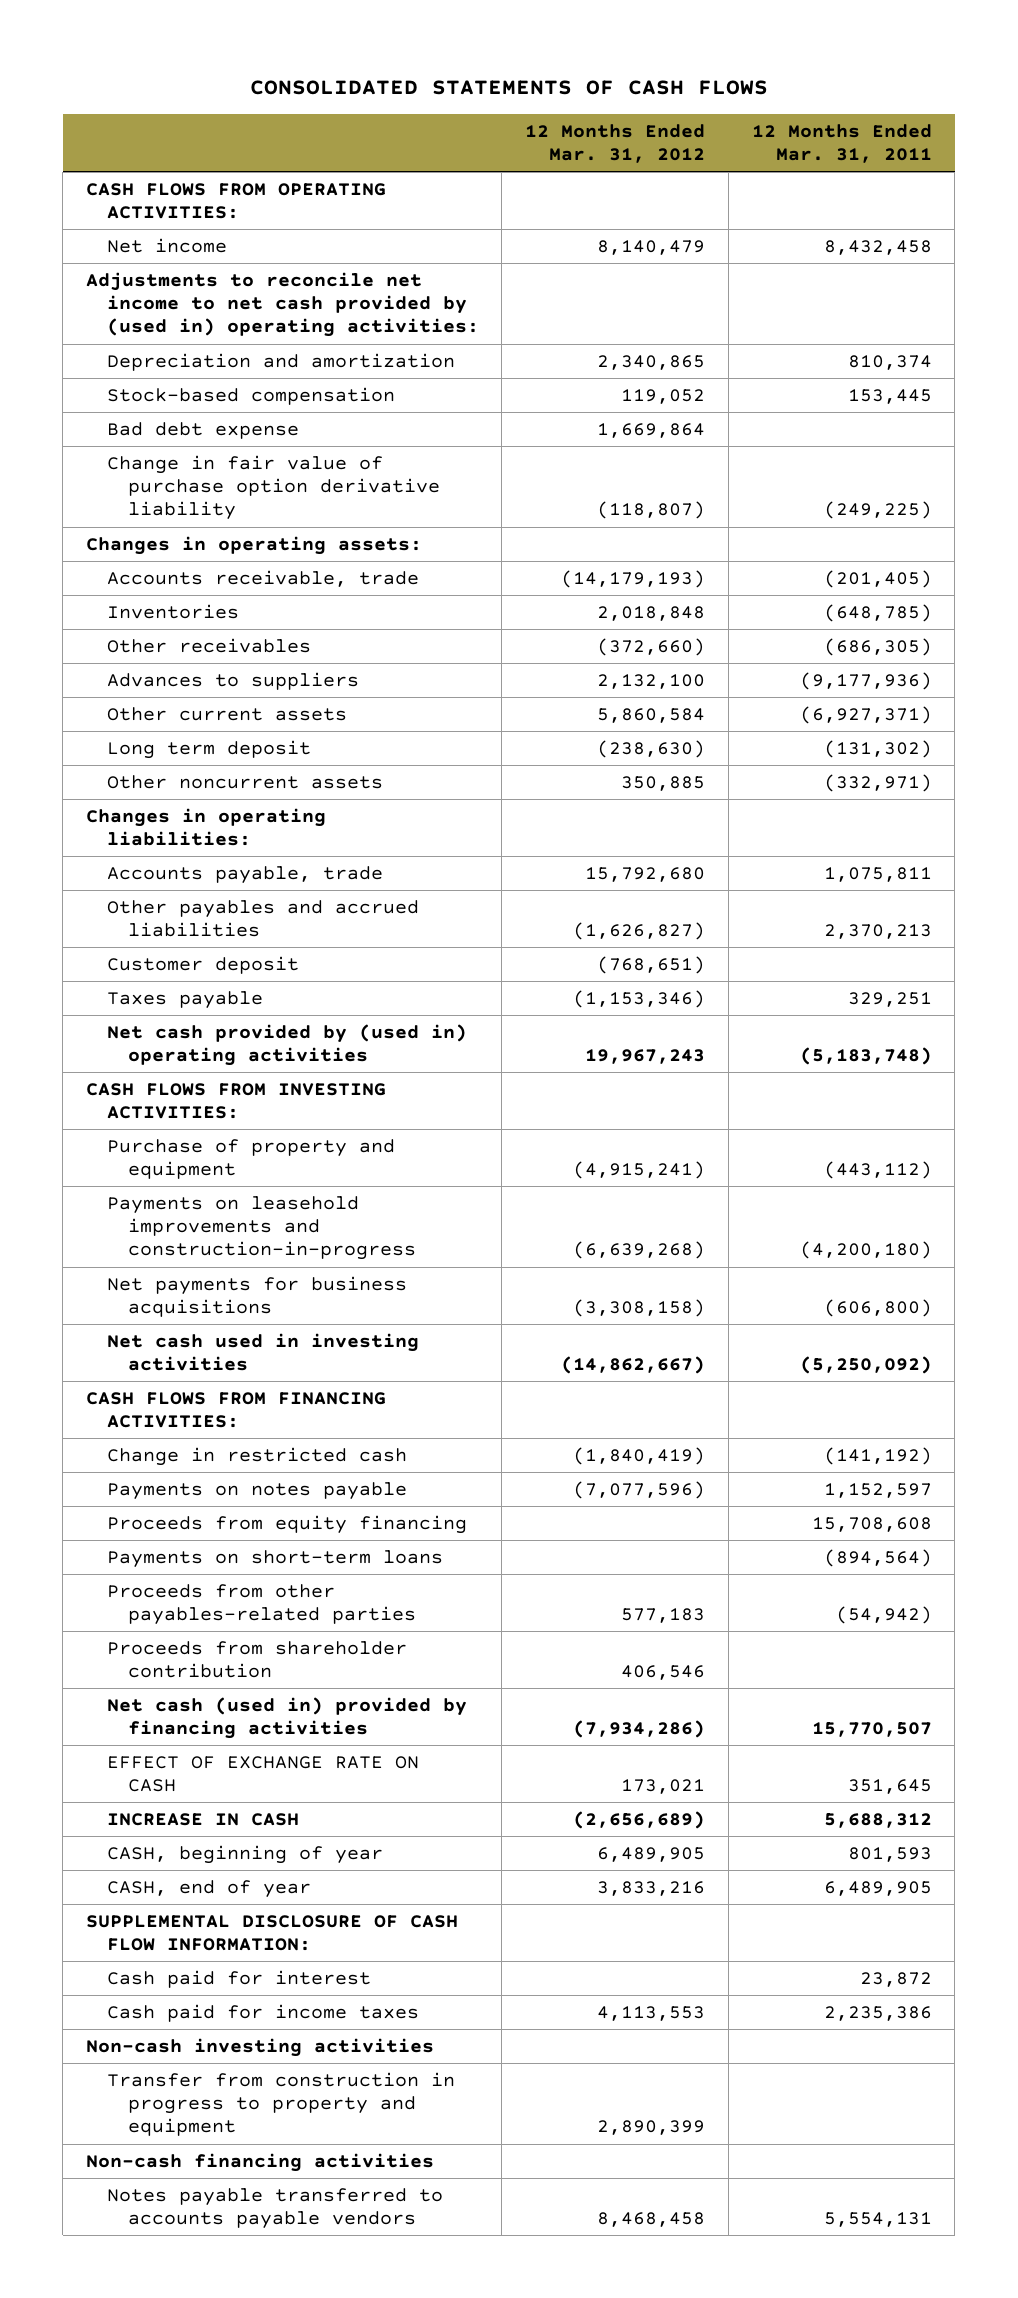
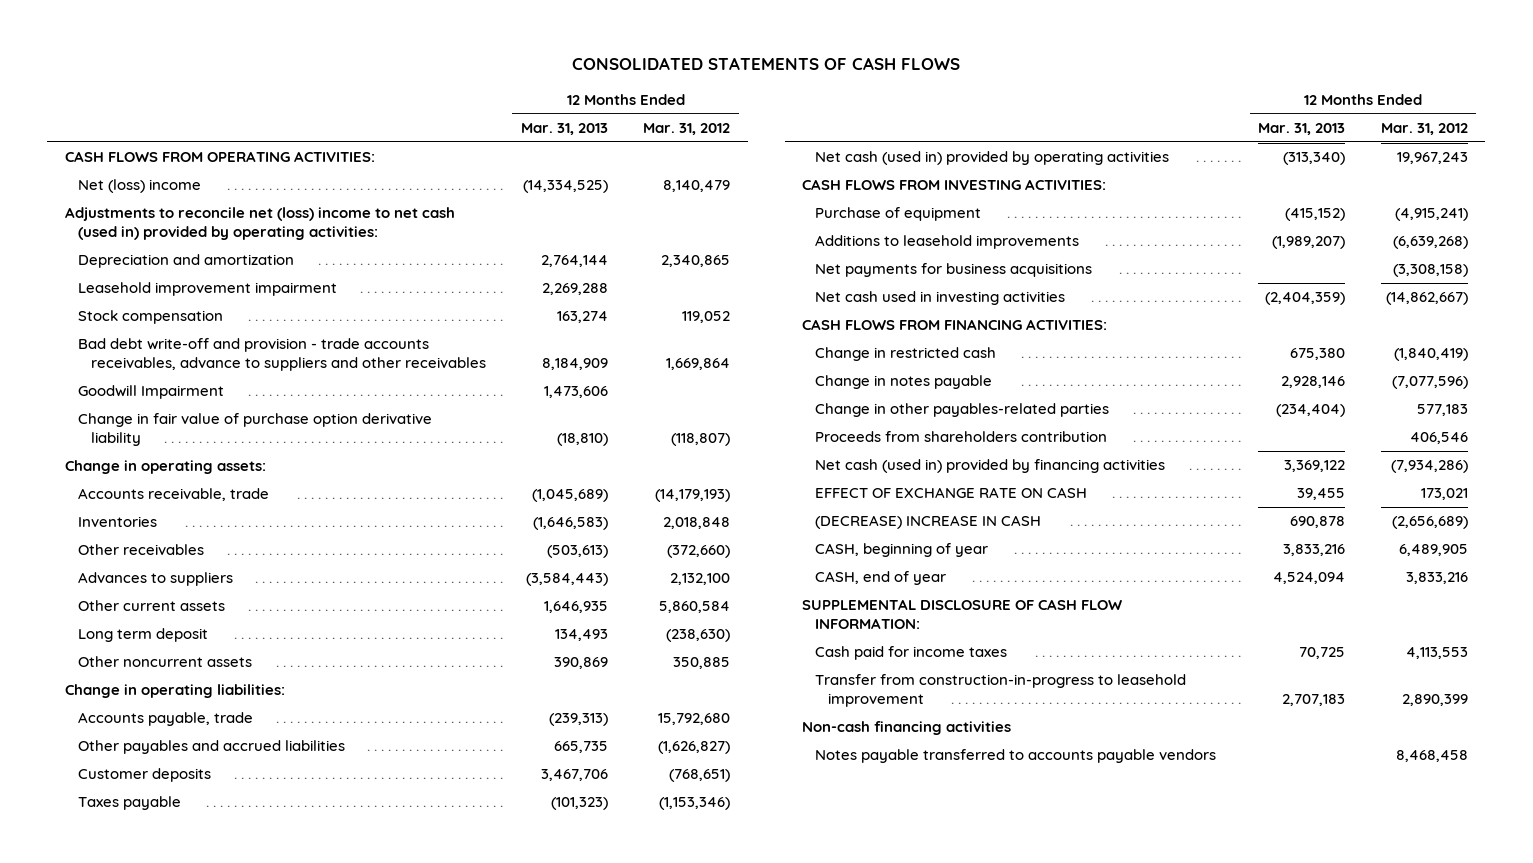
- | 12 Months Ended Mar. 31, 2012 | 12 Months Ended Mar. 31, 2011
+ | 12 Months Ended Mar. 31, 2013 | 12 Months Ended Mar. 31, 2012
- Net income | 8,140,479 | 8,432,458
- Adjustments to reconcile net income to net cash provided by (used in) operating activities:
+ Net (loss) income | (14,334,525) | 8,140,479
+ Adjustments to reconcile net (loss) income to net cash (used in) provided by operating activities:
- Stock-based compensation | 119,052 | 153,445
- Bad debt expense | 1,669,864 |
+ Leasehold improvement impairment | 2,269,288 |
+ Stock compensation | 163,274 | 119,052
+ Bad debt write-off and provision - trade accounts receivables, advance to suppliers and other receivables | 8,184,909 | 1,669,864
+ Goodwill Impairment | 1,473,606 |
- Changes in operating assets:
+ Change in operating assets:
- Changes in operating liabilities:
+ Change in operating liabilities:
- Customer deposit | (768,651) |
+ Customer deposits | 3,467,706 | (768,651)
- Net cash provided by (used in) operating activities | 19,967,243 | (5,183,748)
+ Net cash (used in) provided by operating activities | (313,340) | 19,967,243
- Purchase of property and equipment | (4,915,241) | (443,112)
- Payments on leasehold improvements and construction-in-progress | (6,639,268) | (4,200,180)
+ Purchase of equipment | (415,152) | (4,915,241)
+ Additions to leasehold improvements | (1,989,207) | (6,639,268)
- Payments on notes payable | (7,077,596) | 1,152,597
- Proceeds from equity financing | | 15,708,608
- Payments on short-term loans | | (894,564)
- Proceeds from other payables-related parties | 577,183 | (54,942)
- Proceeds from shareholder contribution | 406,546 |
+ Change in notes payable | 2,928,146 | (7,077,596)
+ Change in other payables-related parties | (234,404) | 577,183
+ Proceeds from shareholders contribution | | 406,546
- INCREASE IN CASH | (2,656,689) | 5,688,312
+ (DECREASE) INCREASE IN CASH | 690,878 | (2,656,689)
- Cash paid for interest | | 23,872
- Non-cash investing activities
- Transfer from construction in progress to property and equipment | 2,890,399 |
+ Transfer from construction-in-progress to leasehold improvement | 2,707,183 | 2,890,399

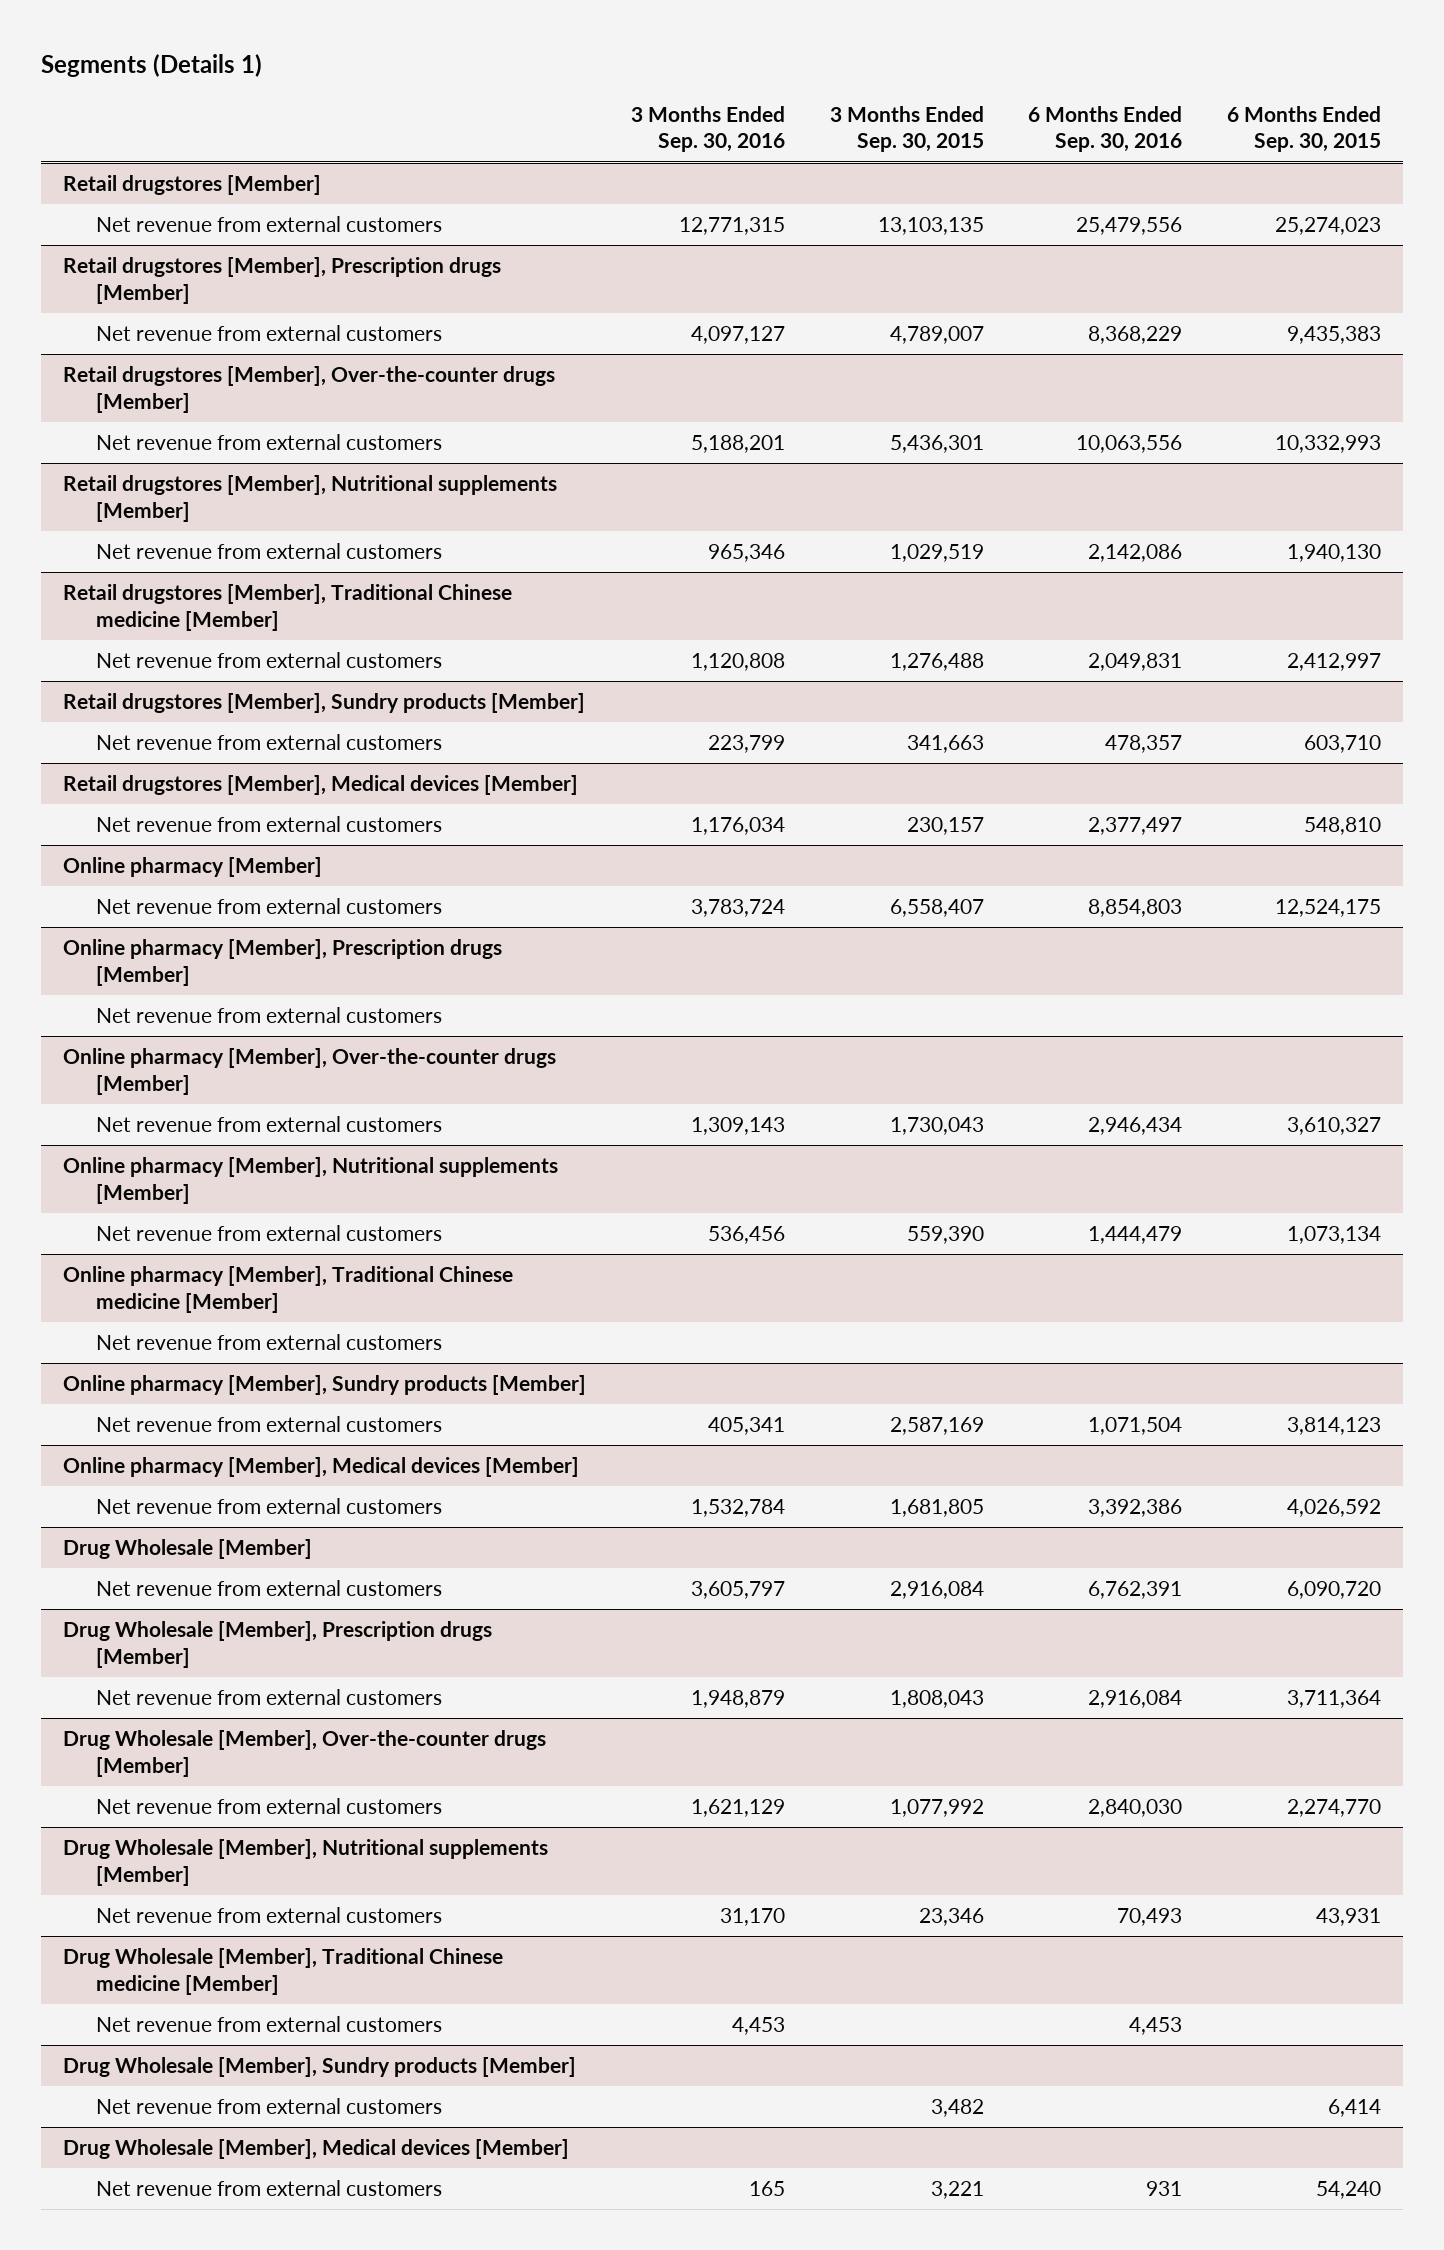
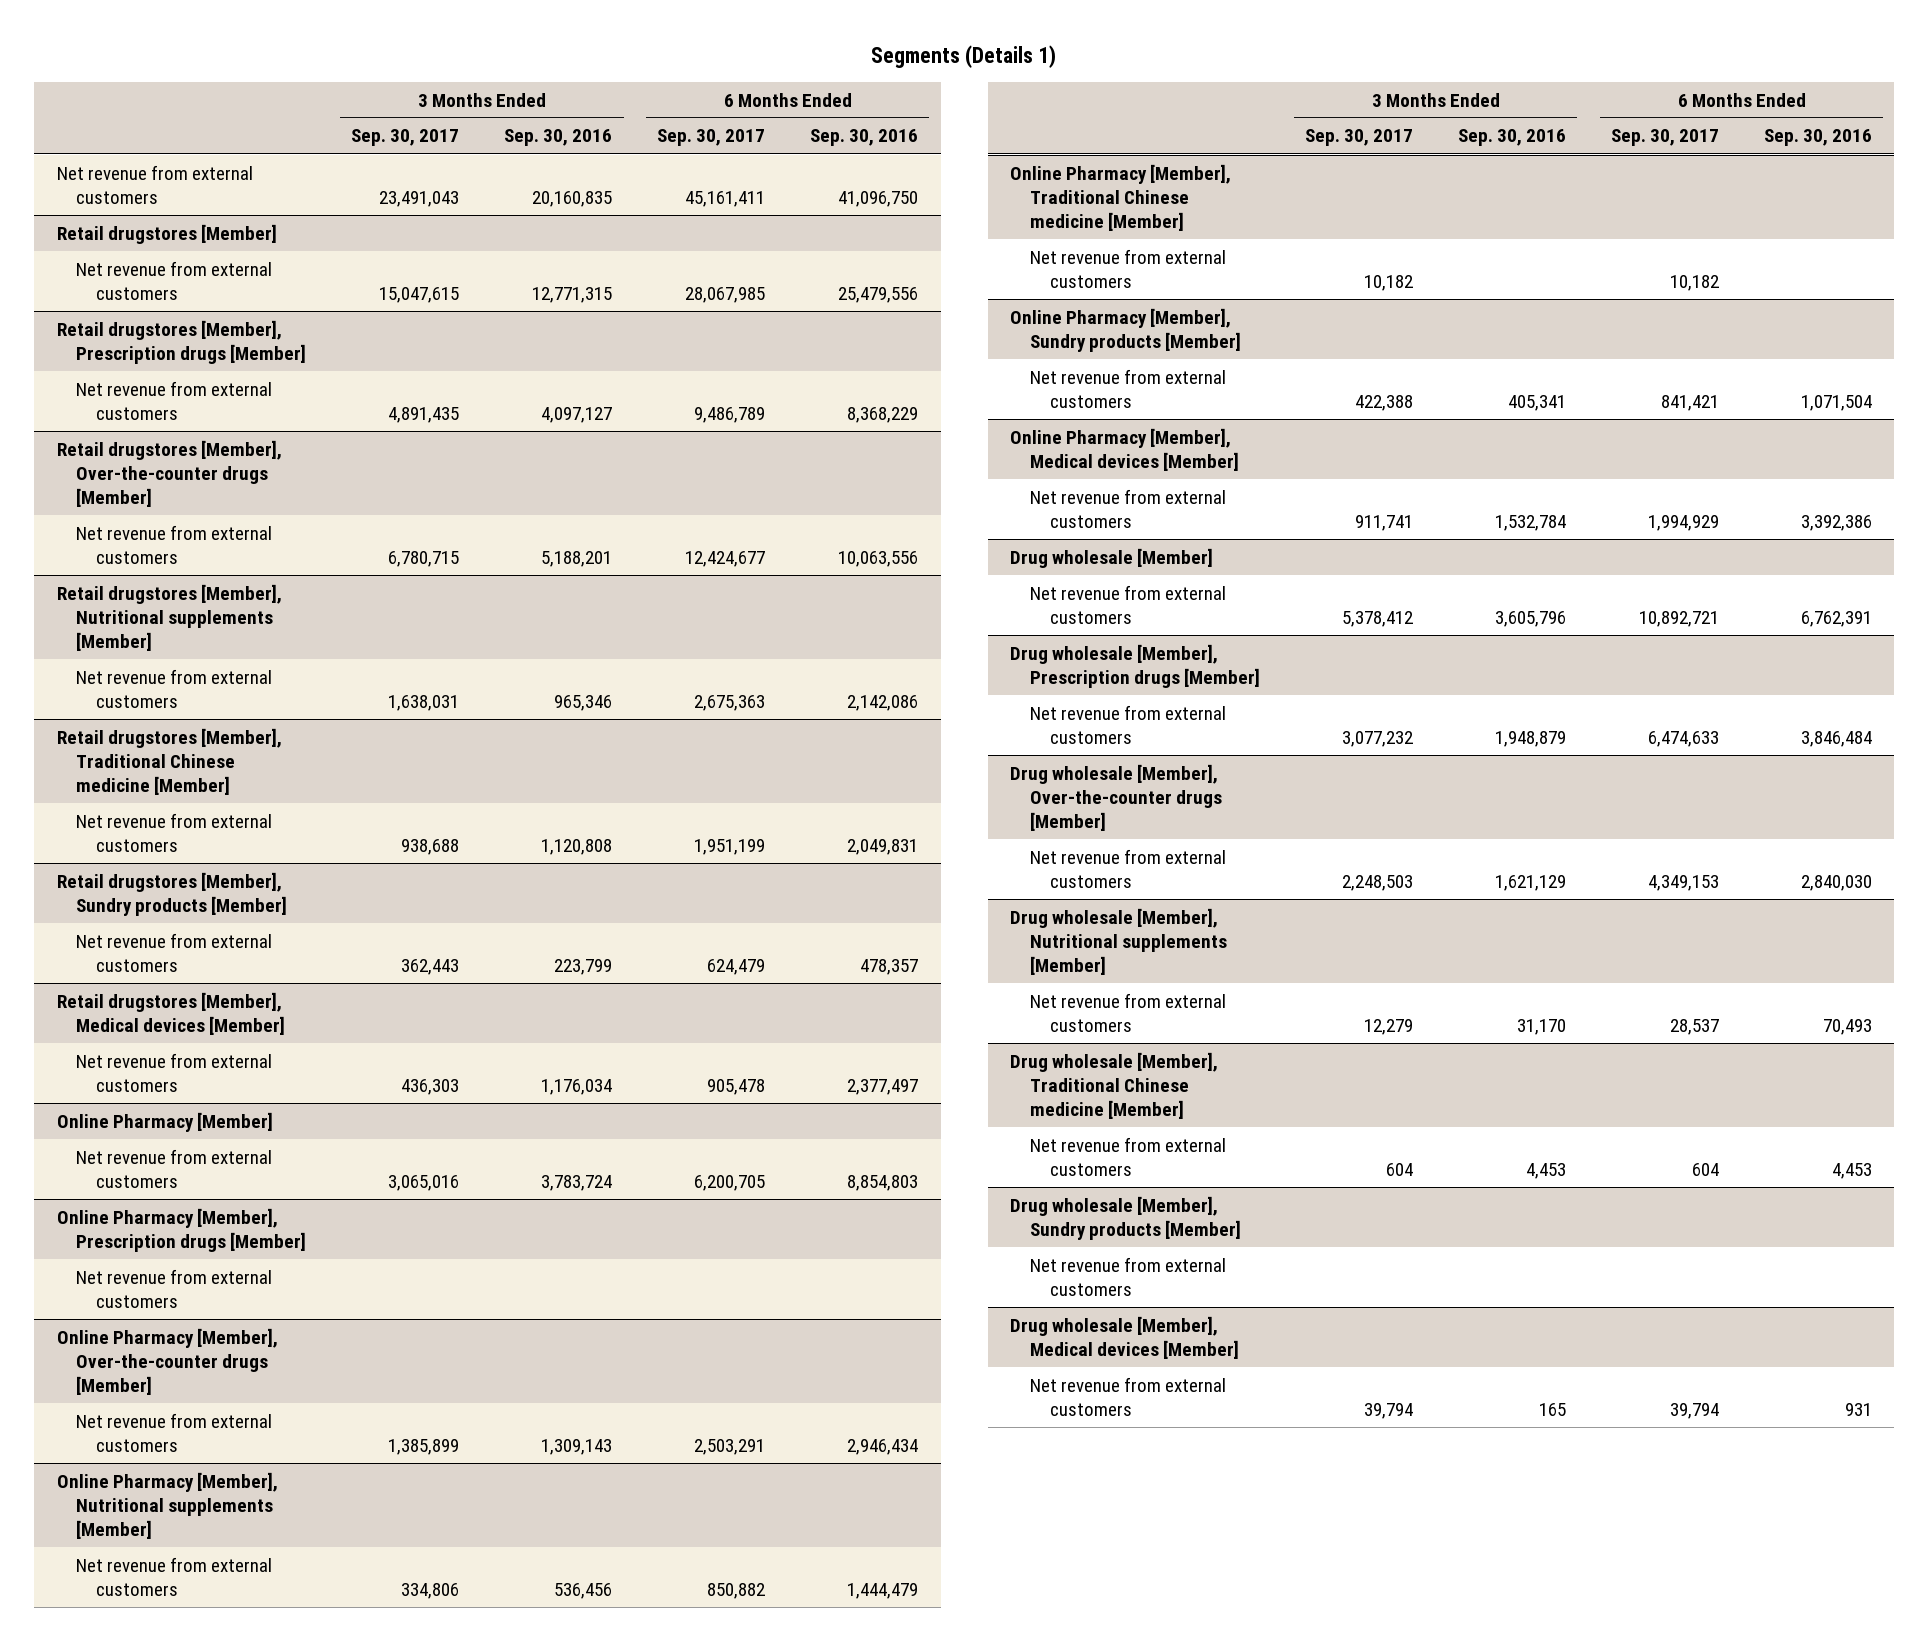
- | 3 Months Ended Sep. 30, 2016 | 3 Months Ended Sep. 30, 2015 | 6 Months Ended Sep. 30, 2016 | 6 Months Ended Sep. 30, 2015
+ | 3 Months Ended Sep. 30, 2017 | 3 Months Ended Sep. 30, 2016 | 6 Months Ended Sep. 30, 2017 | 6 Months Ended Sep. 30, 2016
+ Net revenue from external customers | 23,491,043 | 20,160,835 | 45,161,411 | 41,096,750
- Online pharmacy [Member]
+ Online Pharmacy [Member]
- Online pharmacy [Member], Prescription drugs [Member]
+ Online Pharmacy [Member], Prescription drugs [Member]
- Online pharmacy [Member], Over-the-counter drugs [Member]
+ Online Pharmacy [Member], Over-the-counter drugs [Member]
- Online pharmacy [Member], Nutritional supplements [Member]
+ Online Pharmacy [Member], Nutritional supplements [Member]
- Online pharmacy [Member], Traditional Chinese medicine [Member]
+ Online Pharmacy [Member], Traditional Chinese medicine [Member]
- Online pharmacy [Member], Sundry products [Member]
+ Online Pharmacy [Member], Sundry products [Member]
- Online pharmacy [Member], Medical devices [Member]
+ Online Pharmacy [Member], Medical devices [Member]
- Drug Wholesale [Member]
- Net revenue from external customers | 3,605,797 | 2,916,084 | 6,762,391 | 6,090,720
- Drug Wholesale [Member], Prescription drugs [Member]
- Net revenue from external customers | 1,948,879 | 1,808,043 | 2,916,084 | 3,711,364
- Drug Wholesale [Member], Over-the-counter drugs [Member]
+ Drug wholesale [Member]
+ Net revenue from external customers | 5,378,412 | 3,605,796 | 10,892,721 | 6,762,391
+ Drug wholesale [Member], Prescription drugs [Member]
+ Net revenue from external customers | 3,077,232 | 1,948,879 | 6,474,633 | 3,846,484
+ Drug wholesale [Member], Over-the-counter drugs [Member]
- Drug Wholesale [Member], Nutritional supplements [Member]
+ Drug wholesale [Member], Nutritional supplements [Member]
- Drug Wholesale [Member], Traditional Chinese medicine [Member]
+ Drug wholesale [Member], Traditional Chinese medicine [Member]
- Drug Wholesale [Member], Sundry products [Member]
+ Drug wholesale [Member], Sundry products [Member]
- Drug Wholesale [Member], Medical devices [Member]
+ Drug wholesale [Member], Medical devices [Member]

